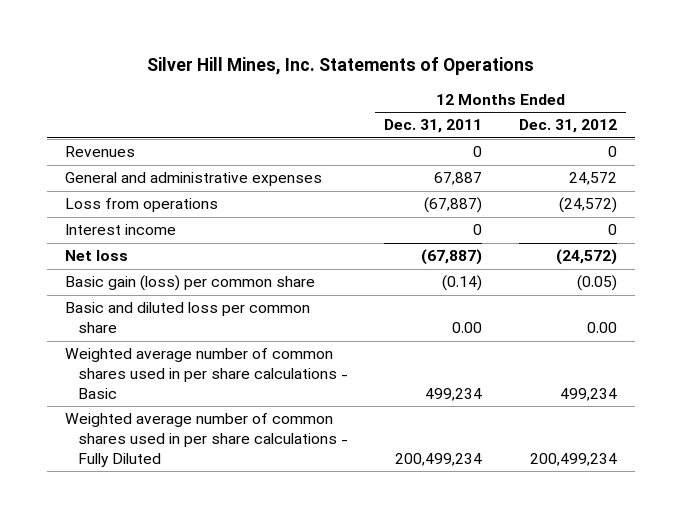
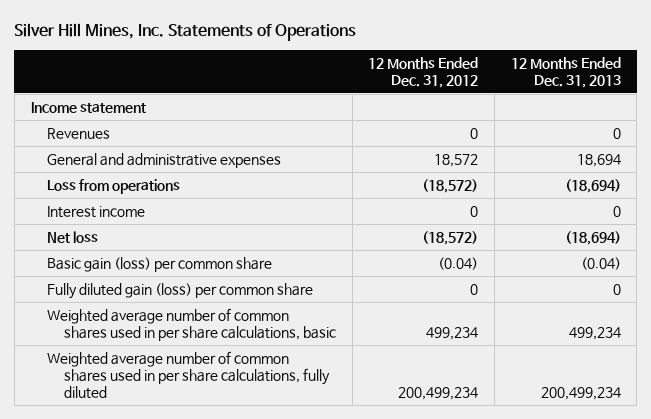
- | 12 Months Ended Dec. 31, 2011 | 12 Months Ended Dec. 31, 2012
+ | 12 Months Ended Dec. 31, 2012 | 12 Months Ended Dec. 31, 2013
+ Income statement
- General and administrative expenses | 67,887 | 24,572
- Loss from operations | (67,887) | (24,572)
+ General and administrative expenses | 18,572 | 18,694
+ Loss from operations | (18,572) | (18,694)
- Net loss | (67,887) | (24,572)
- Basic gain (loss) per common share | (0.14) | (0.05)
- Basic and diluted loss per common share | 0.00 | 0.00
- Weighted average number of common shares used in per share calculations - Basic | 499,234 | 499,234
- Weighted average number of common shares used in per share calculations - Fully Diluted | 200,499,234 | 200,499,234
+ Net loss | (18,572) | (18,694)
+ Basic gain (loss) per common share | (0.04) | (0.04)
+ Fully diluted gain (loss) per common share | 0 | 0
+ Weighted average number of common shares used in per share calculations, basic | 499,234 | 499,234
+ Weighted average number of common shares used in per share calculations, fully diluted | 200,499,234 | 200,499,234

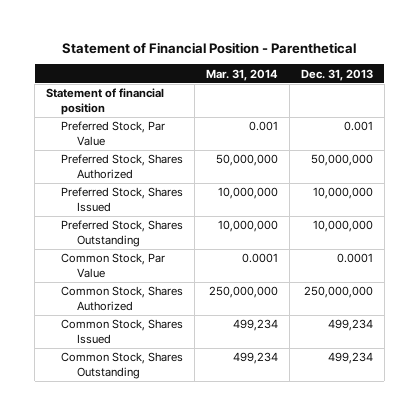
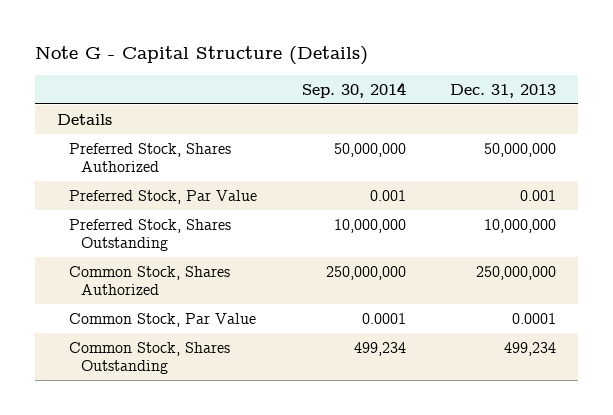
- Statement of Financial Position - Parenthetical
+ Note G - Capital Structure (Details)
- | Mar. 31, 2014 | Dec. 31, 2013
+ | Sep. 30, 2014 | Dec. 31, 2013
- Statement of financial position
+ Details
- Preferred Stock, Shares Issued | 10,000,000 | 10,000,000
moved down: Preferred Stock, Par Value | 0.001 | 0.001
- Common Stock, Shares Issued | 499,234 | 499,234
moved down: Common Stock, Par Value | 0.0001 | 0.0001

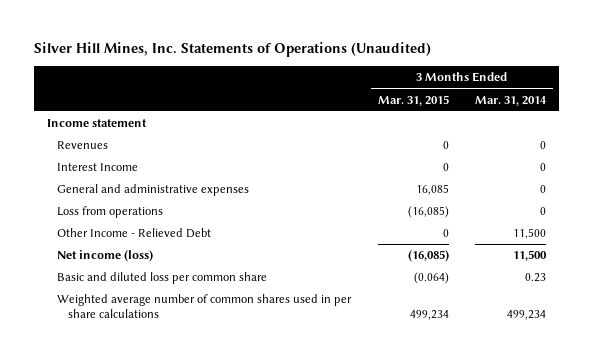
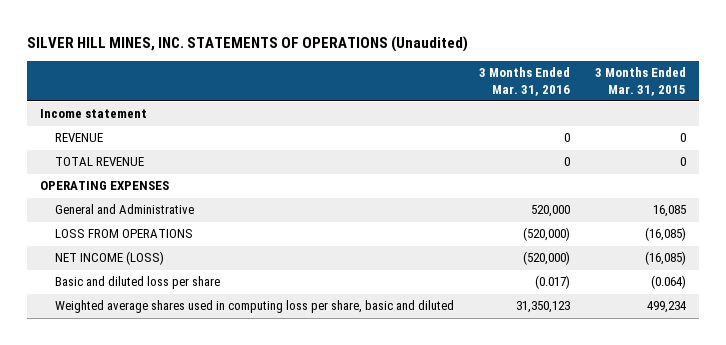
- Silver Hill Mines, Inc. Statements of Operations (Unaudited)
+ SILVER HILL MINES, INC. STATEMENTS OF OPERATIONS (Unaudited)
- | 3 Months Ended Mar. 31, 2015 | 3 Months Ended Mar. 31, 2014
+ | 3 Months Ended Mar. 31, 2016 | 3 Months Ended Mar. 31, 2015
- Revenues | 0 | 0
- Interest Income | 0 | 0
- General and administrative expenses | 16,085 | 0
- Loss from operations | (16,085) | 0
- Other Income - Relieved Debt | 0 | 11,500
- Net income (loss) | (16,085) | 11,500
- Basic and diluted loss per common share | (0.064) | 0.23
- Weighted average number of common shares used in per share calculations | 499,234 | 499,234
+ REVENUE | 0 | 0
+ TOTAL REVENUE | 0 | 0
+ OPERATING EXPENSES
+ General and Administrative | 520,000 | 16,085
+ LOSS FROM OPERATIONS | (520,000) | (16,085)
+ NET INCOME (LOSS) | (520,000) | (16,085)
+ Basic and diluted loss per share | (0.017) | (0.064)
+ Weighted average shares used in computing loss per share, basic and diluted | 31,350,123 | 499,234

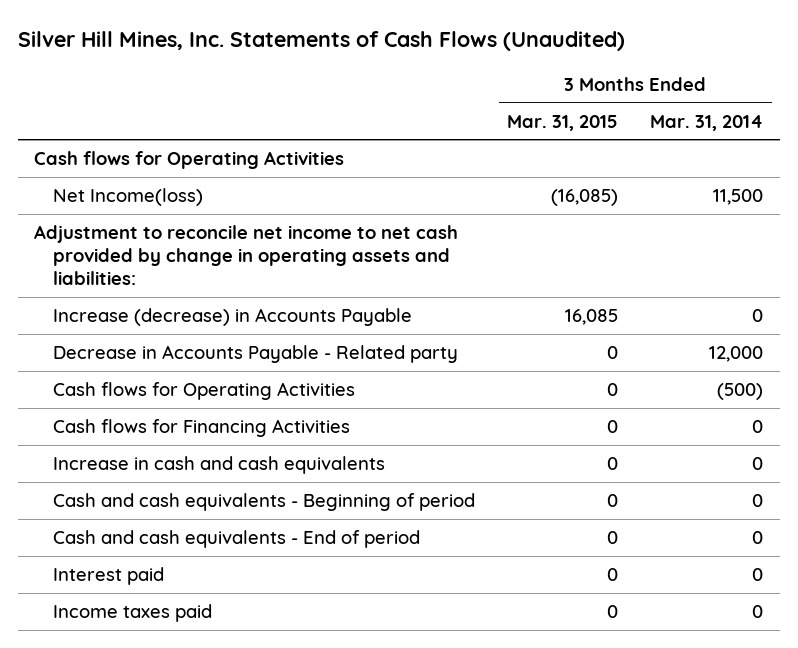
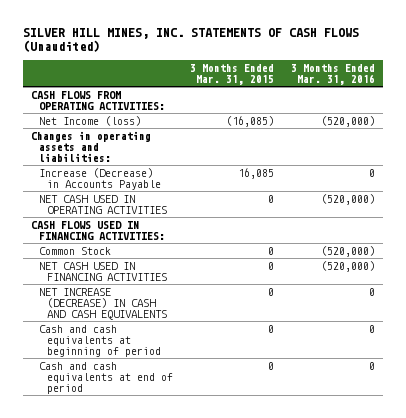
- Silver Hill Mines, Inc. Statements of Cash Flows (Unaudited)
+ SILVER HILL MINES, INC. STATEMENTS OF CASH FLOWS (Unaudited)
- | 3 Months Ended Mar. 31, 2015 | 3 Months Ended Mar. 31, 2014
+ | 3 Months Ended Mar. 31, 2015 | 3 Months Ended Mar. 31, 2016
- Cash flows for Operating Activities
- Net Income(loss) | (16,085) | 11,500
- Adjustment to reconcile net income to net cash provided by change in operating assets and liabilities:
- Increase (decrease) in Accounts Payable | 16,085 | 0
- Decrease in Accounts Payable - Related party | 0 | 12,000
- Cash flows for Operating Activities | 0 | (500)
- Cash flows for Financing Activities | 0 | 0
- Increase in cash and cash equivalents | 0 | 0
- Cash and cash equivalents - Beginning of period | 0 | 0
- Cash and cash equivalents - End of period | 0 | 0
- Interest paid | 0 | 0
- Income taxes paid | 0 | 0
+ CASH FLOWS FROM OPERATING ACTIVITIES:
+ Net Income (loss) | (16,085) | (520,000)
+ Changes in operating assets and liabilities:
+ Increase (Decrease) in Accounts Payable | 16,085 | 0
+ NET CASH USED IN OPERATING ACTIVITIES | 0 | (520,000)
+ CASH FLOWS USED IN FINANCING ACTIVITIES:
+ Common Stock | 0 | (520,000)
+ NET CASH USED IN FINANCING ACTIVITIES | 0 | (520,000)
+ NET INCREASE (DECREASE) IN CASH AND CASH EQUIVALENTS | 0 | 0
+ Cash and cash equivalents at beginning of period | 0 | 0
+ Cash and cash equivalents at end of period | 0 | 0

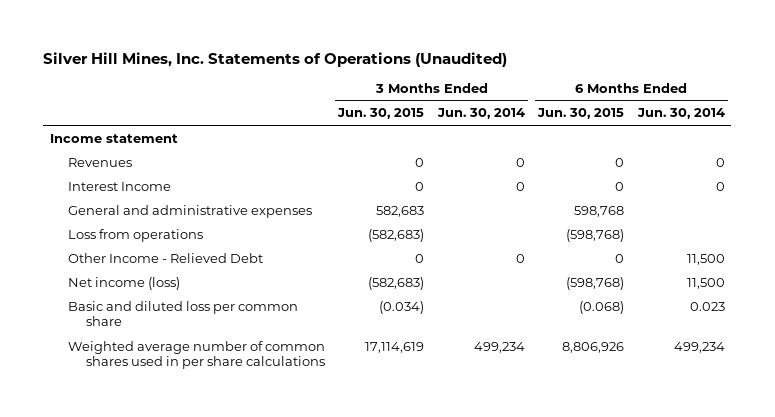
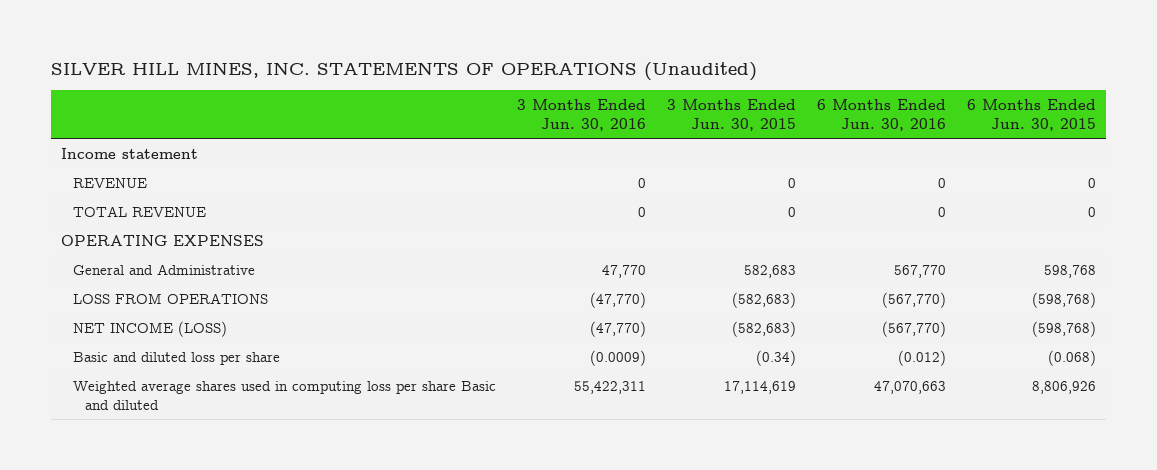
- Silver Hill Mines, Inc. Statements of Operations (Unaudited)
+ SILVER HILL MINES, INC. STATEMENTS OF OPERATIONS (Unaudited)
- | 3 Months Ended Jun. 30, 2015 | 3 Months Ended Jun. 30, 2014 | 6 Months Ended Jun. 30, 2015 | 6 Months Ended Jun. 30, 2014
+ | 3 Months Ended Jun. 30, 2016 | 3 Months Ended Jun. 30, 2015 | 6 Months Ended Jun. 30, 2016 | 6 Months Ended Jun. 30, 2015
- Revenues | 0 | 0 | 0 | 0
- Interest Income | 0 | 0 | 0 | 0
- General and administrative expenses | 582,683 | | 598,768 |
- Loss from operations | (582,683) | | (598,768) |
- Other Income - Relieved Debt | 0 | 0 | 0 | 11,500
- Net income (loss) | (582,683) | | (598,768) | 11,500
- Basic and diluted loss per common share | (0.034) | | (0.068) | 0.023
- Weighted average number of common shares used in per share calculations | 17,114,619 | 499,234 | 8,806,926 | 499,234
+ REVENUE | 0 | 0 | 0 | 0
+ TOTAL REVENUE | 0 | 0 | 0 | 0
+ OPERATING EXPENSES
+ General and Administrative | 47,770 | 582,683 | 567,770 | 598,768
+ LOSS FROM OPERATIONS | (47,770) | (582,683) | (567,770) | (598,768)
+ NET INCOME (LOSS) | (47,770) | (582,683) | (567,770) | (598,768)
+ Basic and diluted loss per share | (0.0009) | (0.34) | (0.012) | (0.068)
+ Weighted average shares used in computing loss per share Basic and diluted | 55,422,311 | 17,114,619 | 47,070,663 | 8,806,926

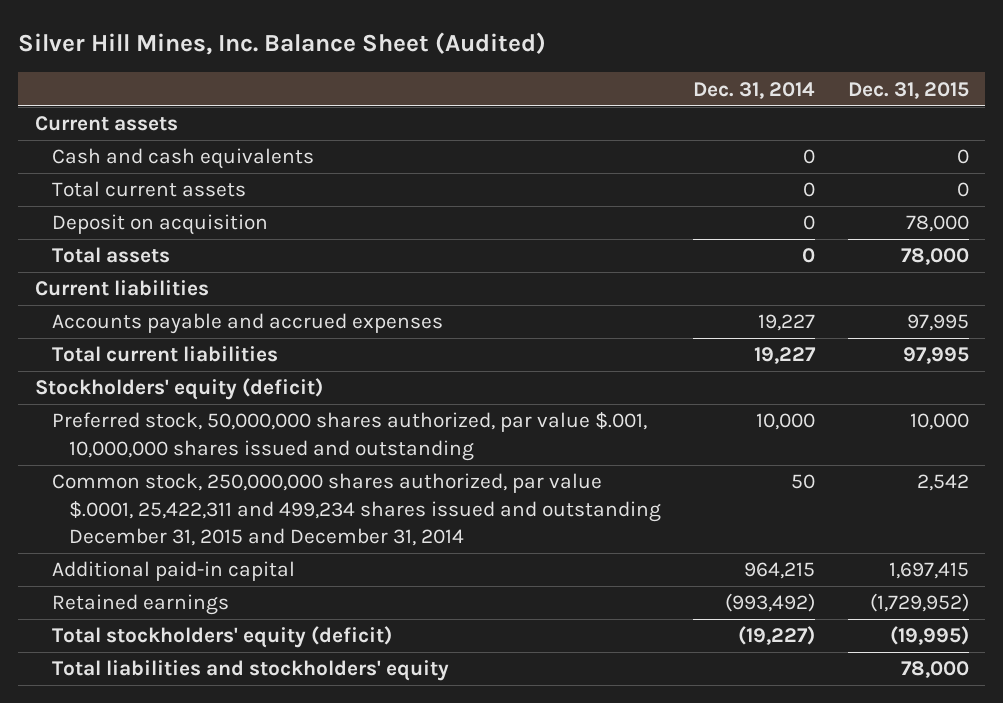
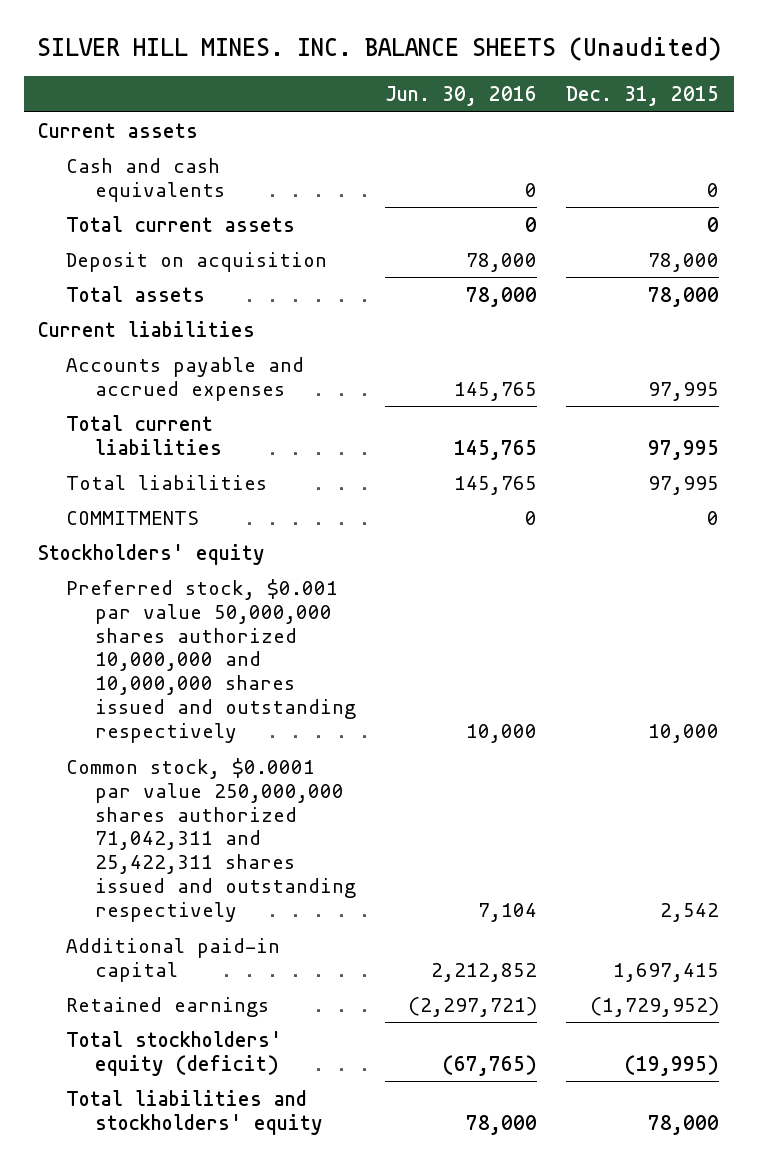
- Silver Hill Mines, Inc. Balance Sheet (Audited)
+ SILVER HILL MINES. INC. BALANCE SHEETS (Unaudited)
- | Dec. 31, 2014 | Dec. 31, 2015
+ | Jun. 30, 2016 | Dec. 31, 2015
- Stockholders' equity (deficit)
- Preferred stock, 50,000,000 shares authorized, par value $.001, 10,000,000 shares issued and outstanding | 10,000 | 10,000
- Common stock, 250,000,000 shares authorized, par value $.0001, 25,422,311 and 499,234 shares issued and outstanding December 31, 2015 and December 31, 2014 | 50 | 2,542
+ Total liabilities | 145,765 | 97,995
+ COMMITMENTS | 0 | 0
+ Stockholders' equity
+ Preferred stock, $0.001 par value 50,000,000 shares authorized 10,000,000 and 10,000,000 shares issued and outstanding respectively | 10,000 | 10,000
+ Common stock, $0.0001 par value 250,000,000 shares authorized 71,042,311 and 25,422,311 shares issued and outstanding respectively | 7,104 | 2,542

